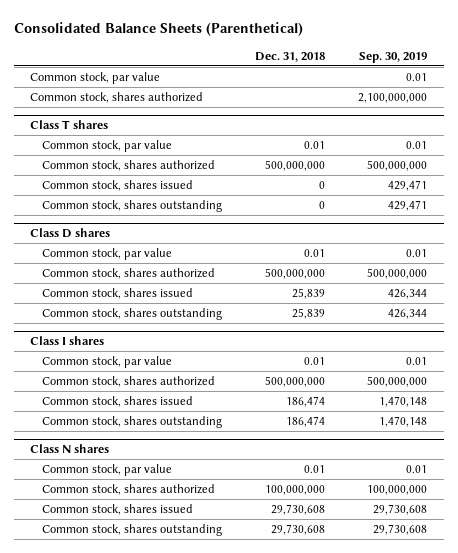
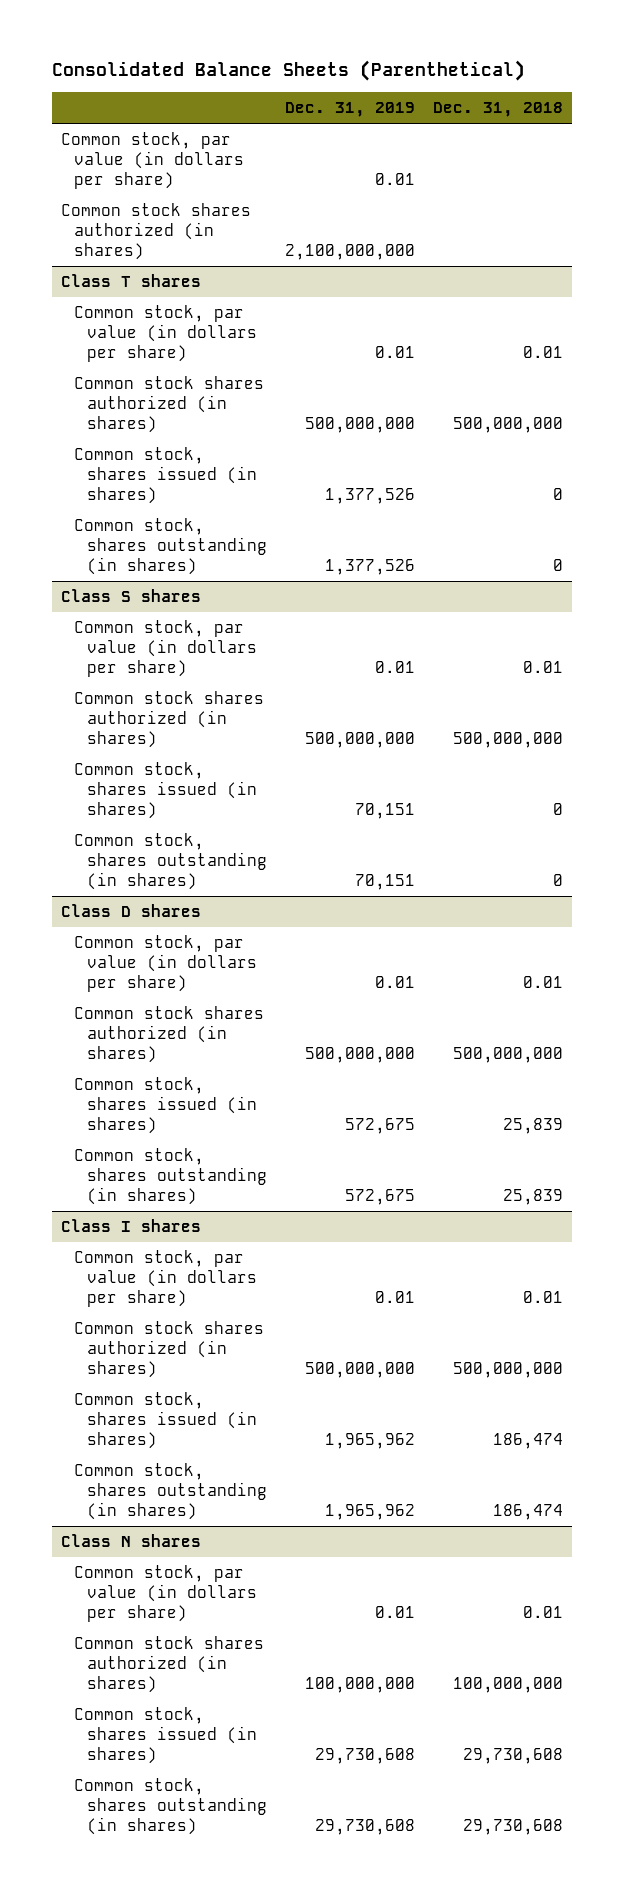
- | Dec. 31, 2018 | Sep. 30, 2019
+ | Dec. 31, 2019 | Dec. 31, 2018
- Common stock, par value | | 0.01
- Common stock, shares authorized | | 2,100,000,000
+ Common stock, par value (in dollars per share) | 0.01 |
+ Common stock shares authorized (in shares) | 2,100,000,000 |
@ Class T shares
- Common stock, par value | 0.01 | 0.01
- Common stock, shares authorized | 500,000,000 | 500,000,000
- Common stock, shares issued | 0 | 429,471
- Common stock, shares outstanding | 0 | 429,471
+ Common stock, par value (in dollars per share) | 0.01 | 0.01
+ Common stock shares authorized (in shares) | 500,000,000 | 500,000,000
+ Common stock, shares issued (in shares) | 1,377,526 | 0
+ Common stock, shares outstanding (in shares) | 1,377,526 | 0
+ Class S shares
+ Common stock, par value (in dollars per share) | 0.01 | 0.01
+ Common stock shares authorized (in shares) | 500,000,000 | 500,000,000
+ Common stock, shares issued (in shares) | 70,151 | 0
+ Common stock, shares outstanding (in shares) | 70,151 | 0
@ Class D shares
- Common stock, par value | 0.01 | 0.01
- Common stock, shares authorized | 500,000,000 | 500,000,000
- Common stock, shares issued | 25,839 | 426,344
- Common stock, shares outstanding | 25,839 | 426,344
+ Common stock, par value (in dollars per share) | 0.01 | 0.01
+ Common stock shares authorized (in shares) | 500,000,000 | 500,000,000
+ Common stock, shares issued (in shares) | 572,675 | 25,839
+ Common stock, shares outstanding (in shares) | 572,675 | 25,839
@ Class I shares
- Common stock, par value | 0.01 | 0.01
- Common stock, shares authorized | 500,000,000 | 500,000,000
- Common stock, shares issued | 186,474 | 1,470,148
- Common stock, shares outstanding | 186,474 | 1,470,148
+ Common stock, par value (in dollars per share) | 0.01 | 0.01
+ Common stock shares authorized (in shares) | 500,000,000 | 500,000,000
+ Common stock, shares issued (in shares) | 1,965,962 | 186,474
+ Common stock, shares outstanding (in shares) | 1,965,962 | 186,474
@ Class N shares
- Common stock, par value | 0.01 | 0.01
- Common stock, shares authorized | 100,000,000 | 100,000,000
- Common stock, shares issued | 29,730,608 | 29,730,608
- Common stock, shares outstanding | 29,730,608 | 29,730,608
+ Common stock, par value (in dollars per share) | 0.01 | 0.01
+ Common stock shares authorized (in shares) | 100,000,000 | 100,000,000
+ Common stock, shares issued (in shares) | 29,730,608 | 29,730,608
+ Common stock, shares outstanding (in shares) | 29,730,608 | 29,730,608

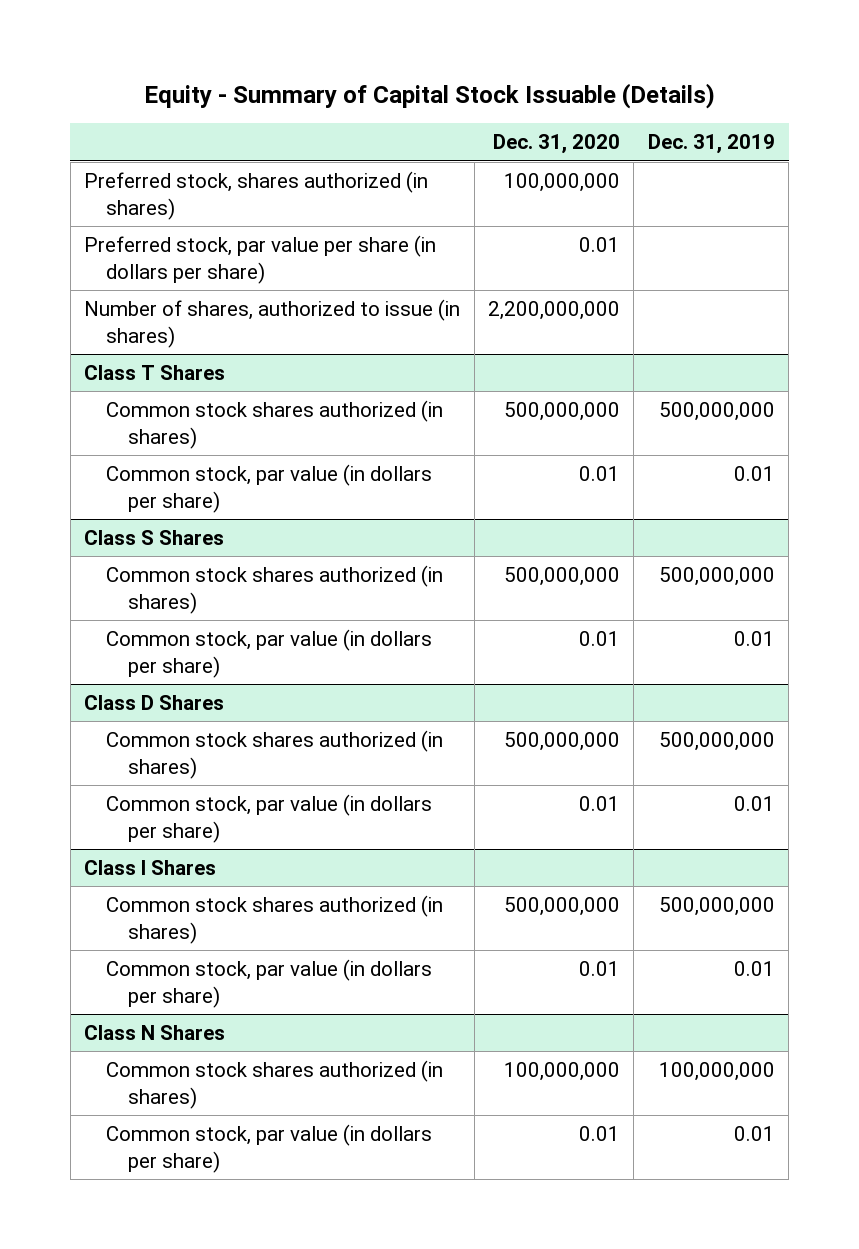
- Consolidated Balance Sheets (Parenthetical)
+ Equity - Summary of Capital Stock Issuable (Details)
- | Dec. 31, 2019 | Dec. 31, 2018
+ | Dec. 31, 2020 | Dec. 31, 2019
- Common stock, par value (in dollars per share) | 0.01 |
- Common stock shares authorized (in shares) | 2,100,000,000 |
- Class T shares
- Common stock, par value (in dollars per share) | 0.01 | 0.01
+ Preferred stock, shares authorized (in shares) | 100,000,000 |
+ Preferred stock, par value per share (in dollars per share) | 0.01 |
+ Number of shares, authorized to issue (in shares) | 2,200,000,000 |
+ Class T Shares
- Common stock, shares issued (in shares) | 1,377,526 | 0
- Common stock, shares outstanding (in shares) | 1,377,526 | 0
- Class S shares
+ Class S Shares
- Common stock, shares issued (in shares) | 70,151 | 0
- Common stock, shares outstanding (in shares) | 70,151 | 0
- Class D shares
+ Class D Shares
- Common stock, shares issued (in shares) | 572,675 | 25,839
- Common stock, shares outstanding (in shares) | 572,675 | 25,839
- Class I shares
+ Class I Shares
- Common stock, shares issued (in shares) | 1,965,962 | 186,474
- Common stock, shares outstanding (in shares) | 1,965,962 | 186,474
- Class N shares
+ Class N Shares
- Common stock, shares issued (in shares) | 29,730,608 | 29,730,608
- Common stock, shares outstanding (in shares) | 29,730,608 | 29,730,608
+ Common stock, par value (in dollars per share) | 0.01 | 0.01

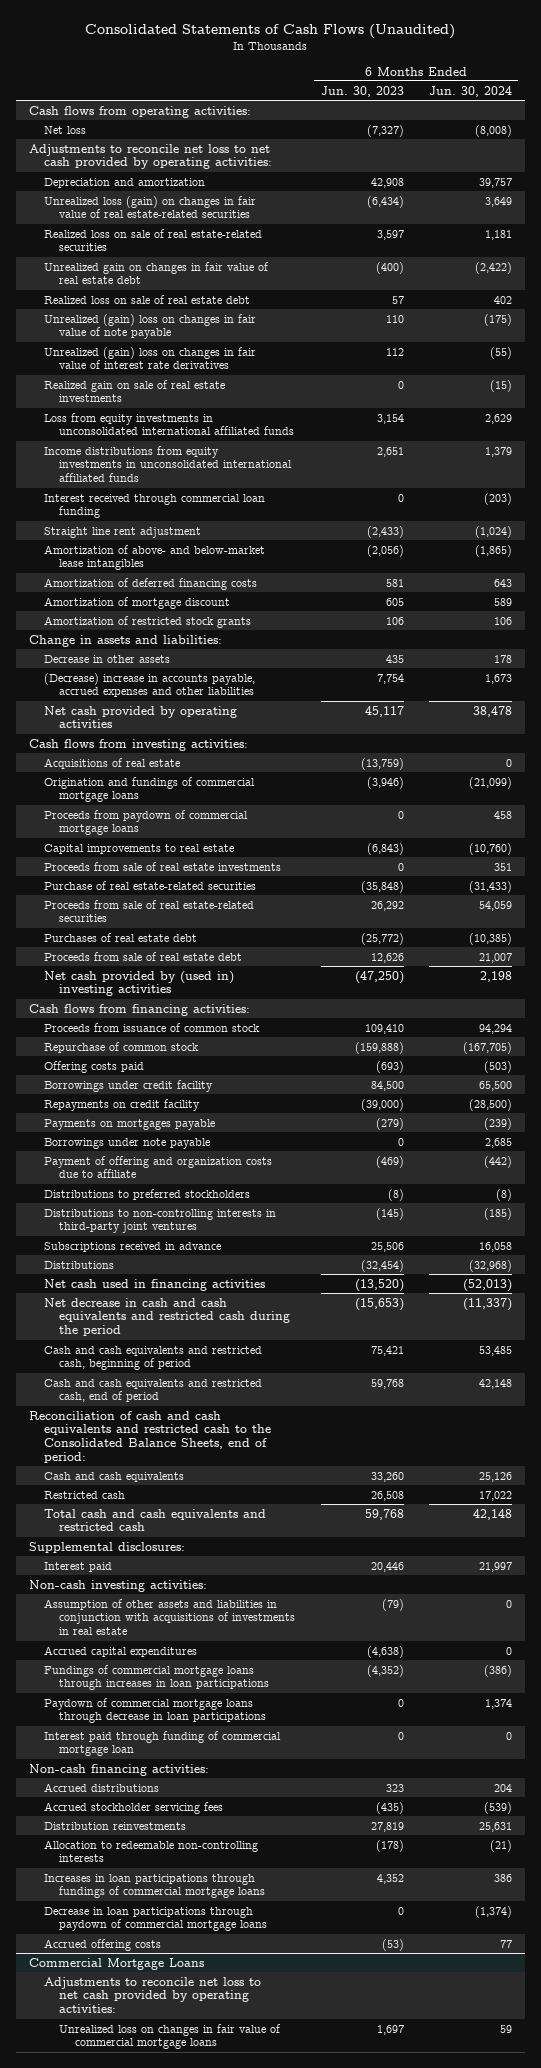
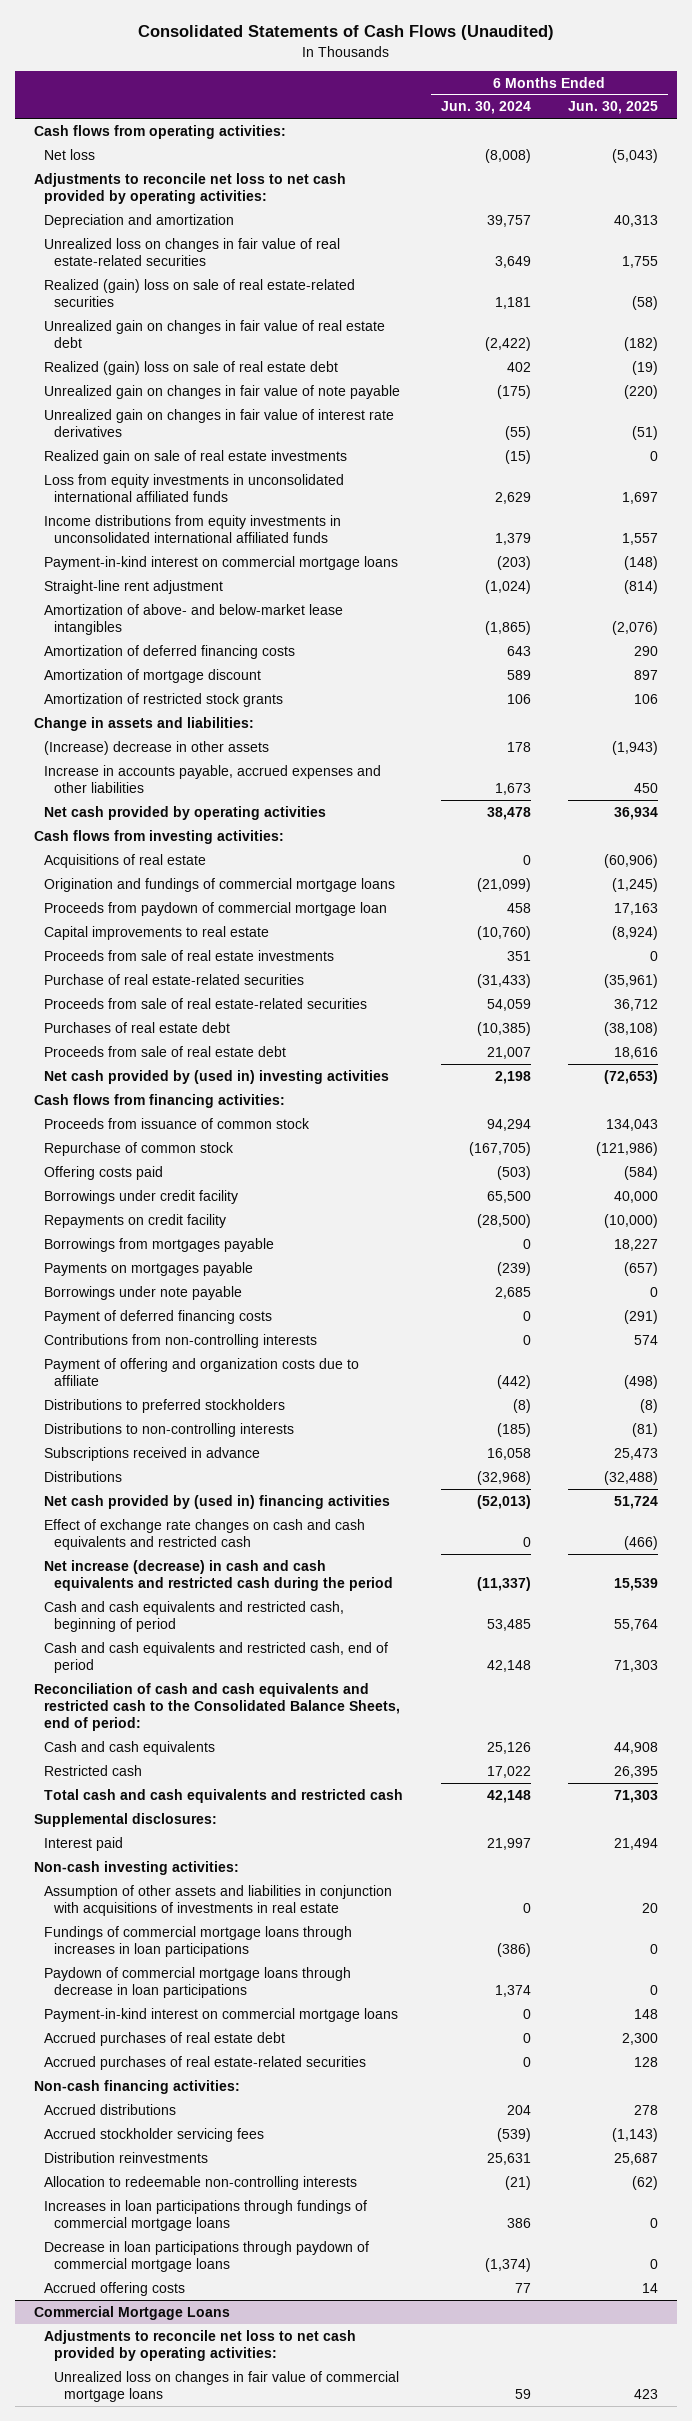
- | 6 Months Ended Jun. 30, 2023 | 6 Months Ended Jun. 30, 2024
+ | 6 Months Ended Jun. 30, 2024 | 6 Months Ended Jun. 30, 2025
- Unrealized loss (gain) on changes in fair value of real estate-related securities | (6,434) | 3,649
- Realized loss on sale of real estate-related securities | 3,597 | 1,181
+ Unrealized loss on changes in fair value of real estate-related securities | 3,649 | 1,755
+ Realized (gain) loss on sale of real estate-related securities | 1,181 | (58)
- Realized loss on sale of real estate debt | 57 | 402
- Unrealized (gain) loss on changes in fair value of note payable | 110 | (175)
- Unrealized (gain) loss on changes in fair value of interest rate derivatives | 112 | (55)
+ Realized (gain) loss on sale of real estate debt | 402 | (19)
+ Unrealized gain on changes in fair value of note payable | (175) | (220)
+ Unrealized gain on changes in fair value of interest rate derivatives | (55) | (51)
- Interest received through commercial loan funding | 0 | (203)
- Straight line rent adjustment | (2,433) | (1,024)
+ Payment-in-kind interest on commercial mortgage loans | (203) | (148)
+ Straight-line rent adjustment | (1,024) | (814)
- Decrease in other assets | 435 | 178
- (Decrease) increase in accounts payable, accrued expenses and other liabilities | 7,754 | 1,673
+ (Increase) decrease in other assets | 178 | (1,943)
+ Increase in accounts payable, accrued expenses and other liabilities | 1,673 | 450
- Proceeds from paydown of commercial mortgage loans | 0 | 458
+ Proceeds from paydown of commercial mortgage loan | 458 | 17,163
+ Borrowings from mortgages payable | 0 | 18,227
+ Payment of deferred financing costs | 0 | (291)
+ Contributions from non-controlling interests | 0 | 574
- Distributions to non-controlling interests in third-party joint ventures | (145) | (185)
+ Distributions to non-controlling interests | (185) | (81)
- Net cash used in financing activities | (13,520) | (52,013)
- Net decrease in cash and cash equivalents and restricted cash during the period | (15,653) | (11,337)
+ Net cash provided by (used in) financing activities | (52,013) | 51,724
+ Effect of exchange rate changes on cash and cash equivalents and restricted cash | 0 | (466)
+ Net increase (decrease) in cash and cash equivalents and restricted cash during the period | (11,337) | 15,539
- Accrued capital expenditures | (4,638) | 0
- Interest paid through funding of commercial mortgage loan | 0 | 0
+ Payment-in-kind interest on commercial mortgage loans | 0 | 148
+ Accrued purchases of real estate debt | 0 | 2,300
+ Accrued purchases of real estate-related securities | 0 | 128

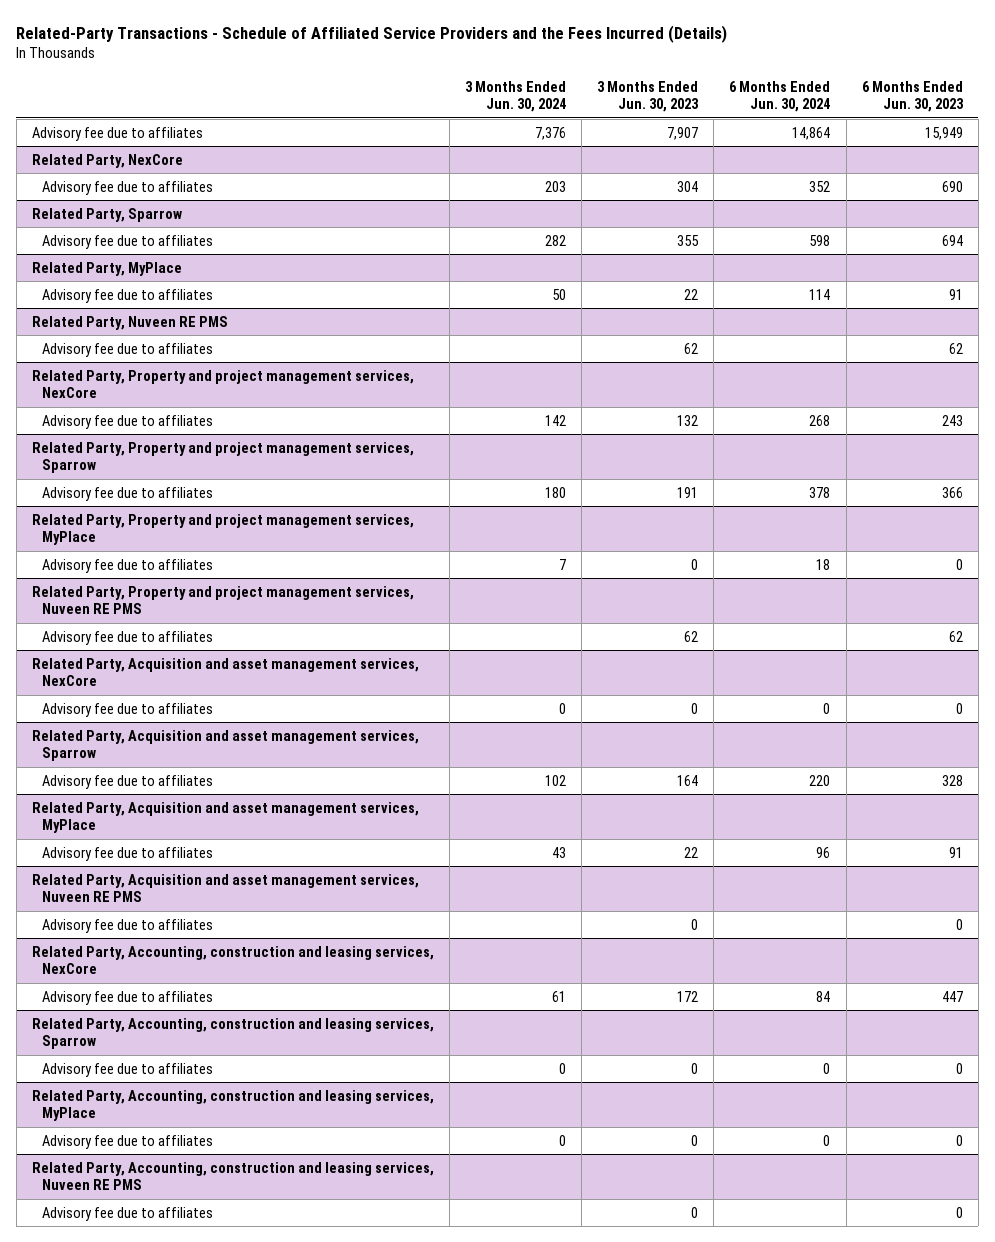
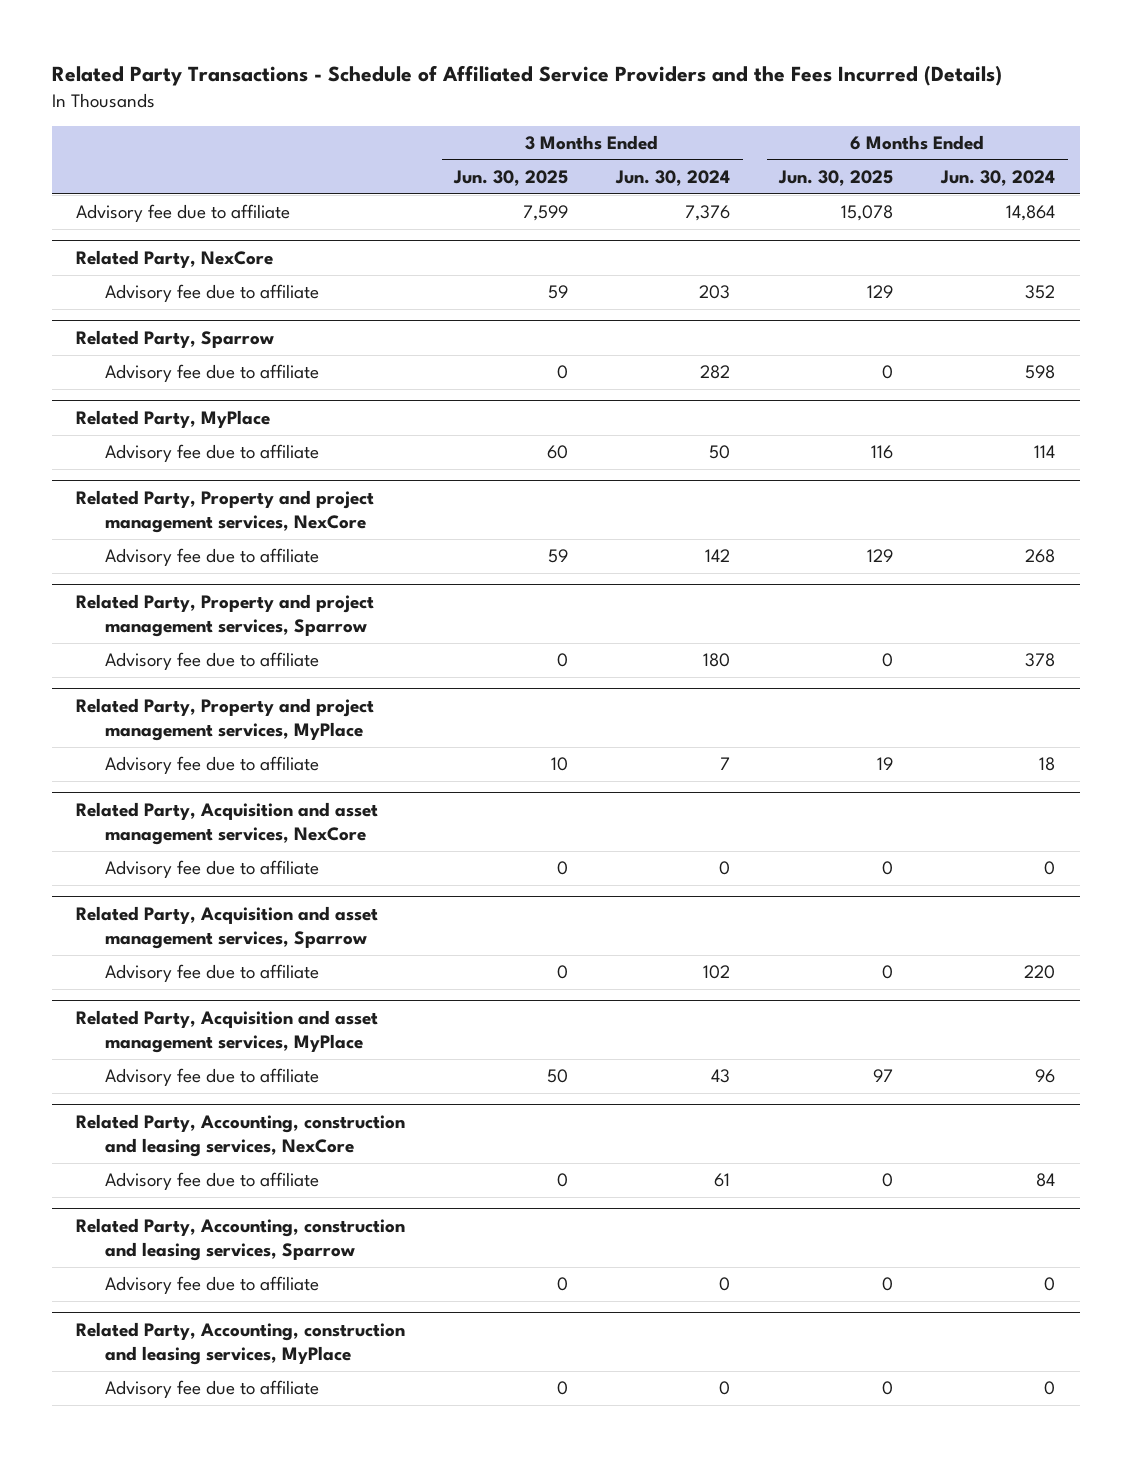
- Related-Party Transactions - Schedule of Affiliated Service Providers and the Fees Incurred (Details)
+ Related Party Transactions - Schedule of Affiliated Service Providers and the Fees Incurred (Details)
- | 3 Months Ended Jun. 30, 2024 | 3 Months Ended Jun. 30, 2023 | 6 Months Ended Jun. 30, 2024 | 6 Months Ended Jun. 30, 2023
+ | 3 Months Ended Jun. 30, 2025 | 3 Months Ended Jun. 30, 2024 | 6 Months Ended Jun. 30, 2025 | 6 Months Ended Jun. 30, 2024
- Advisory fee due to affiliates | 7,376 | 7,907 | 14,864 | 15,949
+ Advisory fee due to affiliate | 7,599 | 7,376 | 15,078 | 14,864
@ Related Party, NexCore
- Advisory fee due to affiliates | 203 | 304 | 352 | 690
+ Advisory fee due to affiliate | 59 | 203 | 129 | 352
@ Related Party, Sparrow
- Advisory fee due to affiliates | 282 | 355 | 598 | 694
+ Advisory fee due to affiliate | 0 | 282 | 0 | 598
@ Related Party, MyPlace
- Advisory fee due to affiliates | 50 | 22 | 114 | 91
- Related Party, Nuveen RE PMS
- Advisory fee due to affiliates | | 62 | | 62
@ Related Party, MyPlace
+ Advisory fee due to affiliate | 60 | 50 | 116 | 114
@ Related Party, Property and project management services, NexCore
- Advisory fee due to affiliates | 142 | 132 | 268 | 243
+ Advisory fee due to affiliate | 59 | 142 | 129 | 268
@ Related Party, Property and project management services, Sparrow
- Advisory fee due to affiliates | 180 | 191 | 378 | 366
+ Advisory fee due to affiliate | 0 | 180 | 0 | 378
@ Related Party, Property and project management services, MyPlace
- Advisory fee due to affiliates | 7 | 0 | 18 | 0
- Related Party, Property and project management services, Nuveen RE PMS
- Advisory fee due to affiliates | | 62 | | 62
@ Related Party, Property and project management services, MyPlace
+ Advisory fee due to affiliate | 10 | 7 | 19 | 18
@ Related Party, Acquisition and asset management services, NexCore
- Advisory fee due to affiliates | 0 | 0 | 0 | 0
+ Advisory fee due to affiliate | 0 | 0 | 0 | 0
@ Related Party, Acquisition and asset management services, Sparrow
- Advisory fee due to affiliates | 102 | 164 | 220 | 328
+ Advisory fee due to affiliate | 0 | 102 | 0 | 220
@ Related Party, Acquisition and asset management services, MyPlace
- Advisory fee due to affiliates | 43 | 22 | 96 | 91
- Related Party, Acquisition and asset management services, Nuveen RE PMS
- Advisory fee due to affiliates | | 0 | | 0
@ Related Party, Acquisition and asset management services, MyPlace
+ Advisory fee due to affiliate | 50 | 43 | 97 | 96
@ Related Party, Accounting, construction and leasing services, NexCore
- Advisory fee due to affiliates | 61 | 172 | 84 | 447
+ Advisory fee due to affiliate | 0 | 61 | 0 | 84
@ Related Party, Accounting, construction and leasing services, Sparrow
- Advisory fee due to affiliates | 0 | 0 | 0 | 0
+ Advisory fee due to affiliate | 0 | 0 | 0 | 0
@ Related Party, Accounting, construction and leasing services, MyPlace
- Advisory fee due to affiliates | 0 | 0 | 0 | 0
- Related Party, Accounting, construction and leasing services, Nuveen RE PMS
- Advisory fee due to affiliates | | 0 | | 0
@ Related Party, Accounting, construction and leasing services, MyPlace
+ Advisory fee due to affiliate | 0 | 0 | 0 | 0

